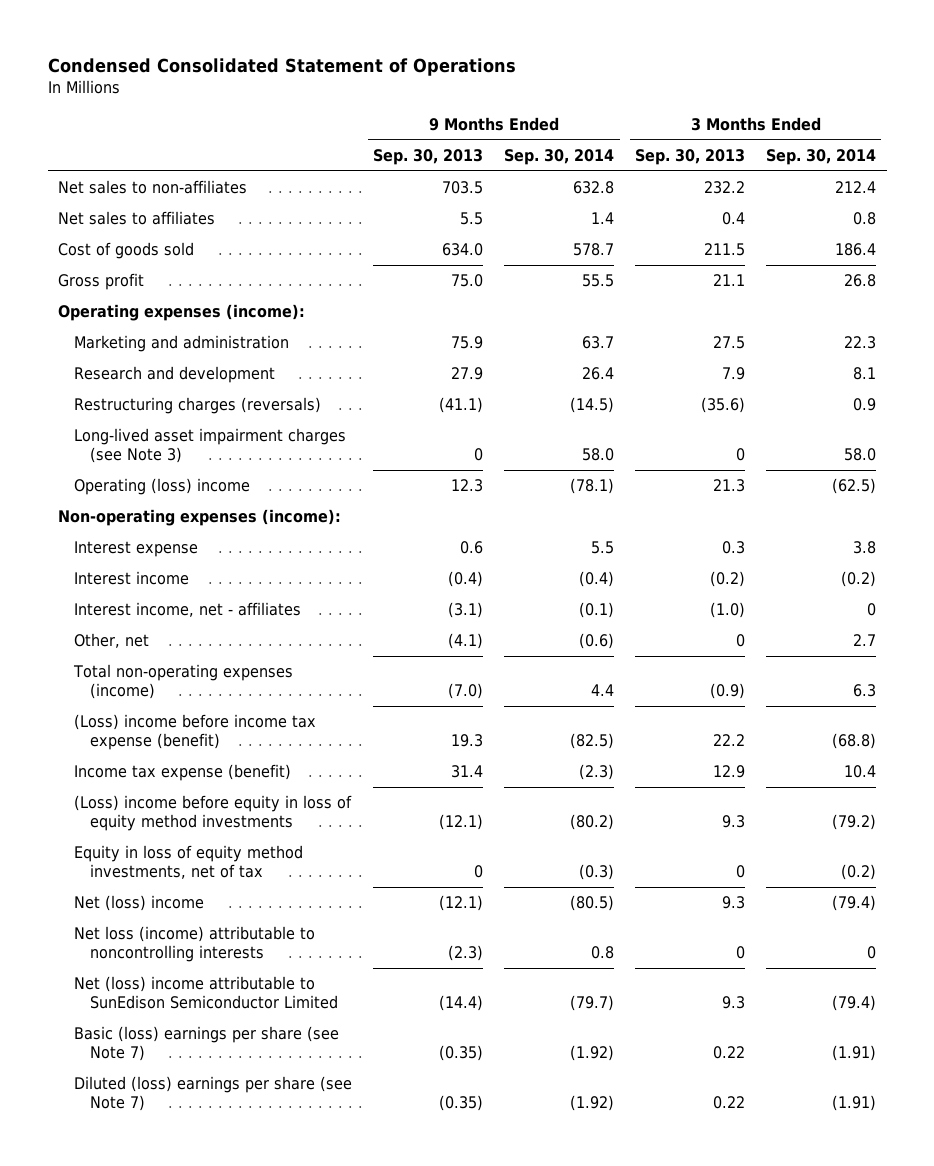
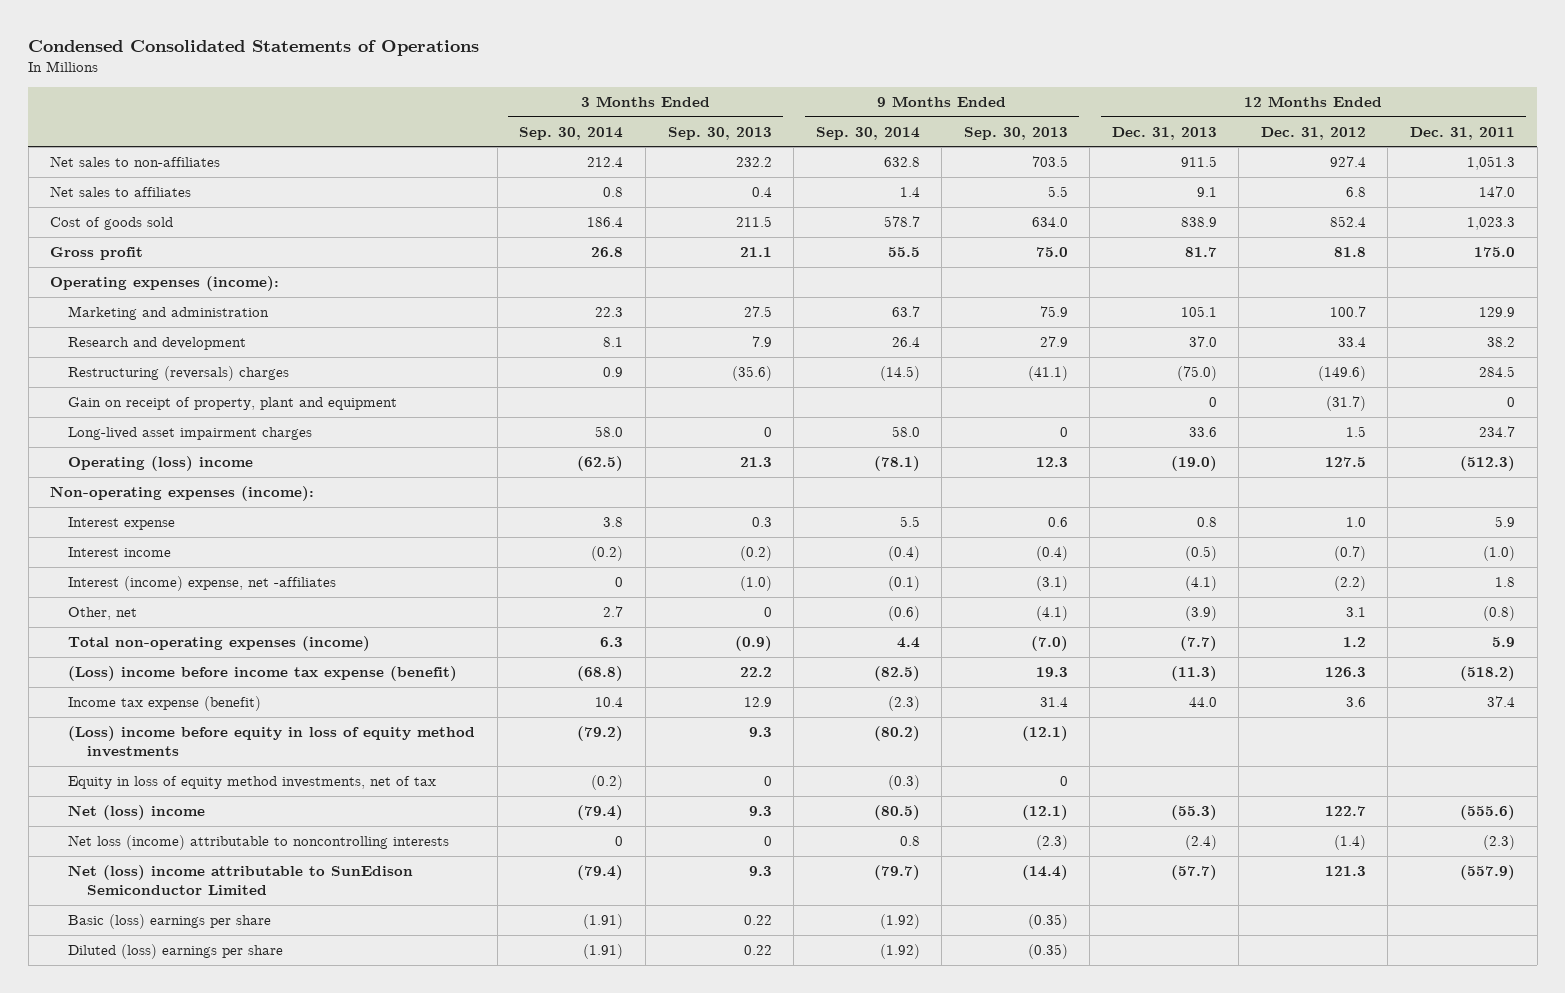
- Condensed Consolidated Statement of Operations
+ Condensed Consolidated Statements of Operations
- | 9 Months Ended Sep. 30, 2013 | 9 Months Ended Sep. 30, 2014 | 3 Months Ended Sep. 30, 2013 | 3 Months Ended Sep. 30, 2014
+ | 3 Months Ended Sep. 30, 2014 | 3 Months Ended Sep. 30, 2013 | 9 Months Ended Sep. 30, 2014 | 9 Months Ended Sep. 30, 2013 | 12 Months Ended Dec. 31, 2013 | 12 Months Ended Dec. 31, 2012 | 12 Months Ended Dec. 31, 2011
- Restructuring charges (reversals) | (41.1) | (14.5) | (35.6) | 0.9
- Long-lived asset impairment charges (see Note 3) | 0 | 58.0 | 0 | 58.0
+ Restructuring (reversals) charges | 0.9 | (35.6) | (14.5) | (41.1) | (75.0) | (149.6) | 284.5
+ Gain on receipt of property, plant and equipment | | | | | 0 | (31.7) | 0
+ Long-lived asset impairment charges | 58.0 | 0 | 58.0 | 0 | 33.6 | 1.5 | 234.7
- Interest income, net - affiliates | (3.1) | (0.1) | (1.0) | 0
+ Interest (income) expense, net -affiliates | 0 | (1.0) | (0.1) | (3.1) | (4.1) | (2.2) | 1.8
- Basic (loss) earnings per share (see Note 7) | (0.35) | (1.92) | 0.22 | (1.91)
- Diluted (loss) earnings per share (see Note 7) | (0.35) | (1.92) | 0.22 | (1.91)
+ Basic (loss) earnings per share | (1.91) | 0.22 | (1.92) | (0.35) | | |
+ Diluted (loss) earnings per share | (1.91) | 0.22 | (1.92) | (0.35) | | |

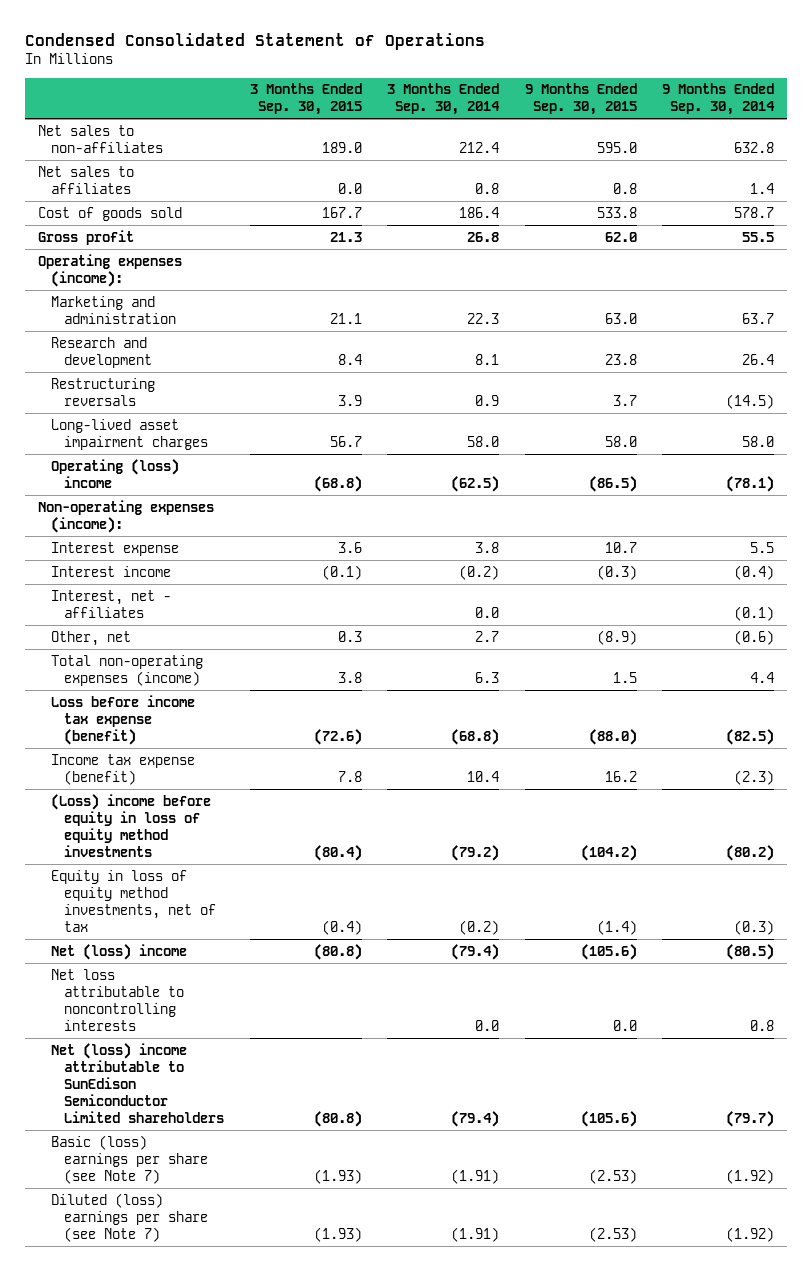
- Condensed Consolidated Statements of Operations
+ Condensed Consolidated Statement of Operations
- | 3 Months Ended Sep. 30, 2014 | 3 Months Ended Sep. 30, 2013 | 9 Months Ended Sep. 30, 2014 | 9 Months Ended Sep. 30, 2013 | 12 Months Ended Dec. 31, 2013 | 12 Months Ended Dec. 31, 2012 | 12 Months Ended Dec. 31, 2011
+ | 3 Months Ended Sep. 30, 2015 | 3 Months Ended Sep. 30, 2014 | 9 Months Ended Sep. 30, 2015 | 9 Months Ended Sep. 30, 2014
- Restructuring (reversals) charges | 0.9 | (35.6) | (14.5) | (41.1) | (75.0) | (149.6) | 284.5
- Gain on receipt of property, plant and equipment | | | | | 0 | (31.7) | 0
+ Restructuring reversals | 3.9 | 0.9 | 3.7 | (14.5)
- Interest (income) expense, net -affiliates | 0 | (1.0) | (0.1) | (3.1) | (4.1) | (2.2) | 1.8
+ Interest, net - affiliates | | 0.0 | | (0.1)
- (Loss) income before income tax expense (benefit) | (68.8) | 22.2 | (82.5) | 19.3 | (11.3) | 126.3 | (518.2)
+ Loss before income tax expense (benefit) | (72.6) | (68.8) | (88.0) | (82.5)
- Net loss (income) attributable to noncontrolling interests | 0 | 0 | 0.8 | (2.3) | (2.4) | (1.4) | (2.3)
- Net (loss) income attributable to SunEdison Semiconductor Limited | (79.4) | 9.3 | (79.7) | (14.4) | (57.7) | 121.3 | (557.9)
- Basic (loss) earnings per share | (1.91) | 0.22 | (1.92) | (0.35) | | |
- Diluted (loss) earnings per share | (1.91) | 0.22 | (1.92) | (0.35) | | |
+ Net loss attributable to noncontrolling interests | | 0.0 | 0.0 | 0.8
+ Net (loss) income attributable to SunEdison Semiconductor Limited shareholders | (80.8) | (79.4) | (105.6) | (79.7)
+ Basic (loss) earnings per share (see Note 7) | (1.93) | (1.91) | (2.53) | (1.92)
+ Diluted (loss) earnings per share (see Note 7) | (1.93) | (1.91) | (2.53) | (1.92)

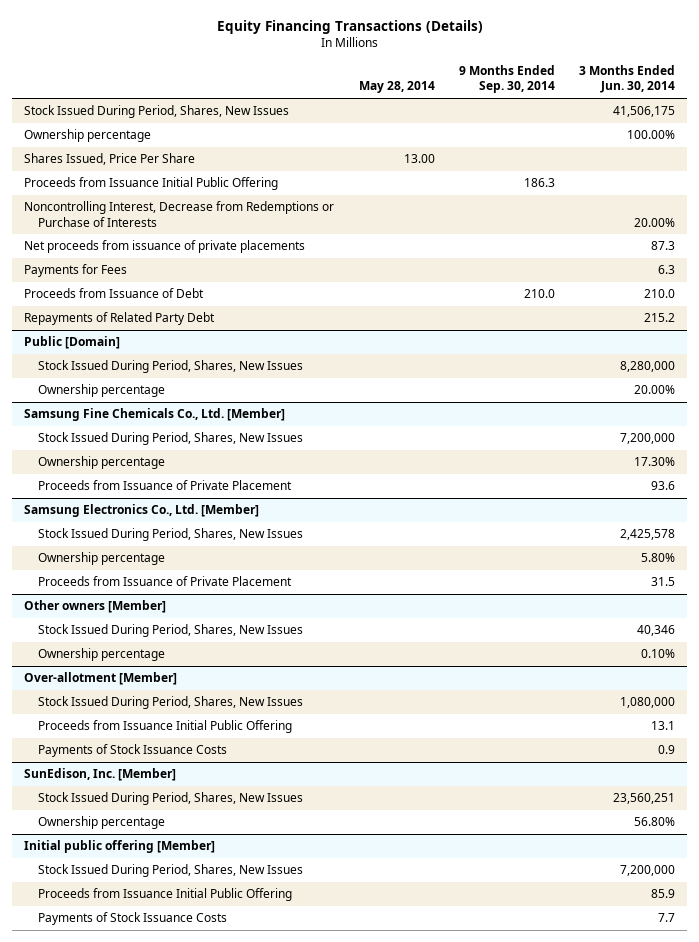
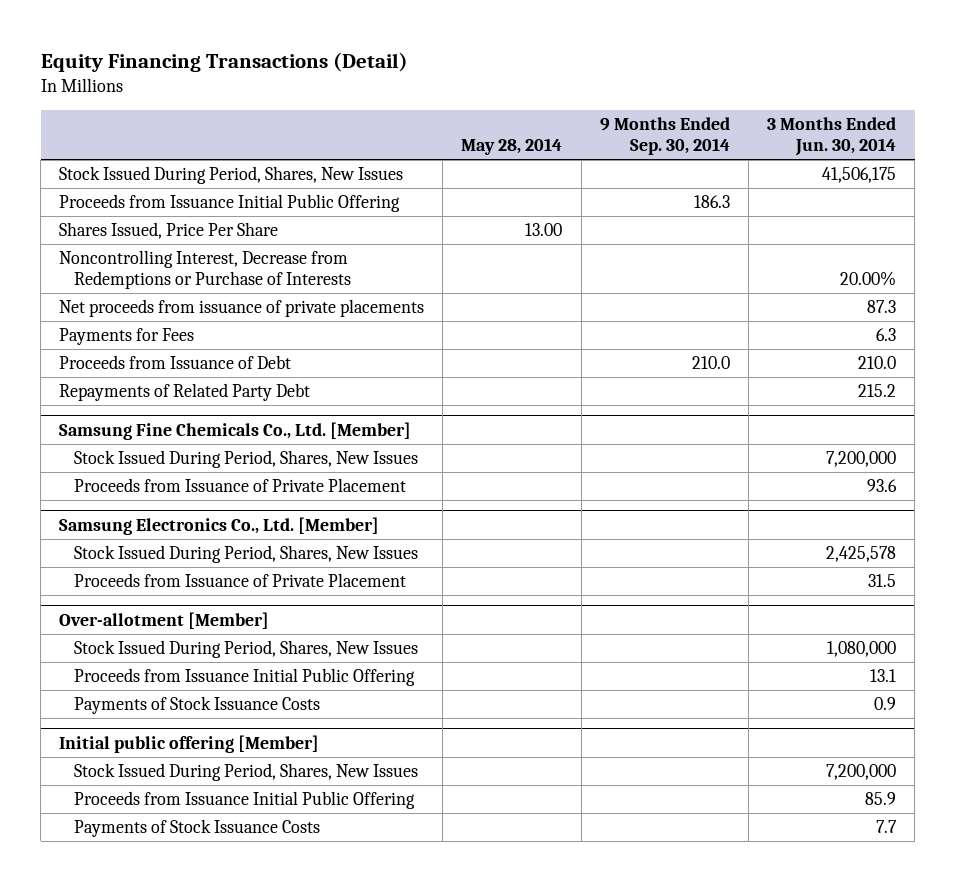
- Equity Financing Transactions (Details)
+ Equity Financing Transactions (Detail)
- Ownership percentage | | | 100.00%
moved down: Shares Issued, Price Per Share | 13.00 | |
- Public [Domain]
- Stock Issued During Period, Shares, New Issues | | | 8,280,000
- Ownership percentage | | | 20.00%
@ Samsung Fine Chemicals Co., Ltd. [Member]
- Ownership percentage | | | 17.30%
@ Samsung Electronics Co., Ltd. [Member]
- Ownership percentage | | | 5.80%
- Other owners [Member]
- Stock Issued During Period, Shares, New Issues | | | 40,346
- Ownership percentage | | | 0.10%
- SunEdison, Inc. [Member]
- Stock Issued During Period, Shares, New Issues | | | 23,560,251
- Ownership percentage | | | 56.80%

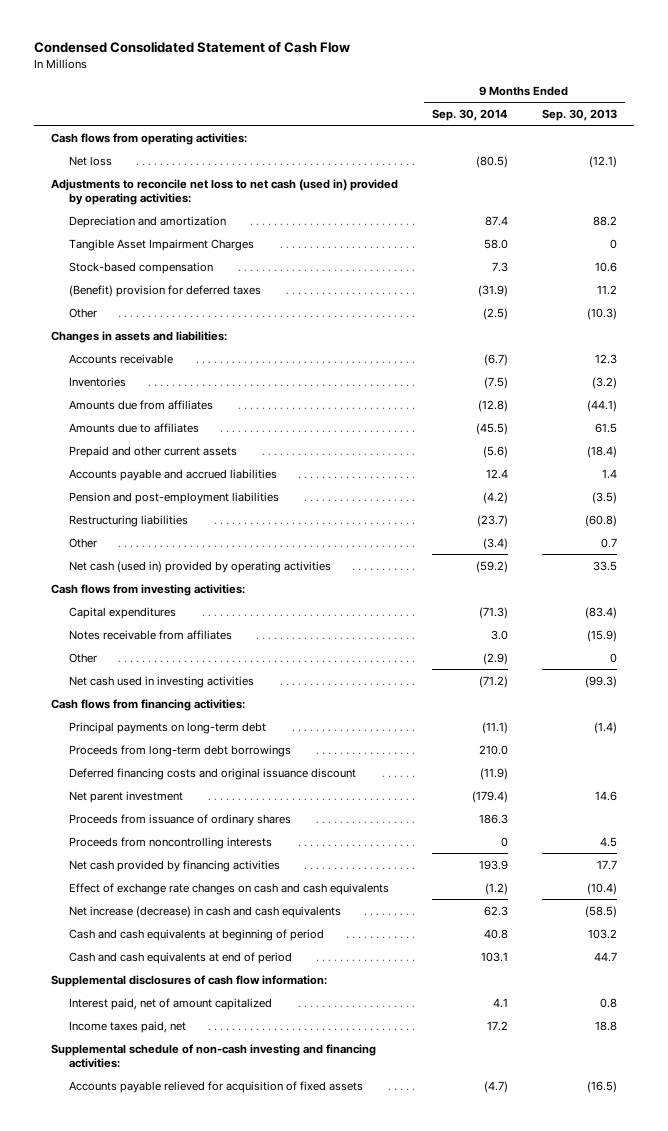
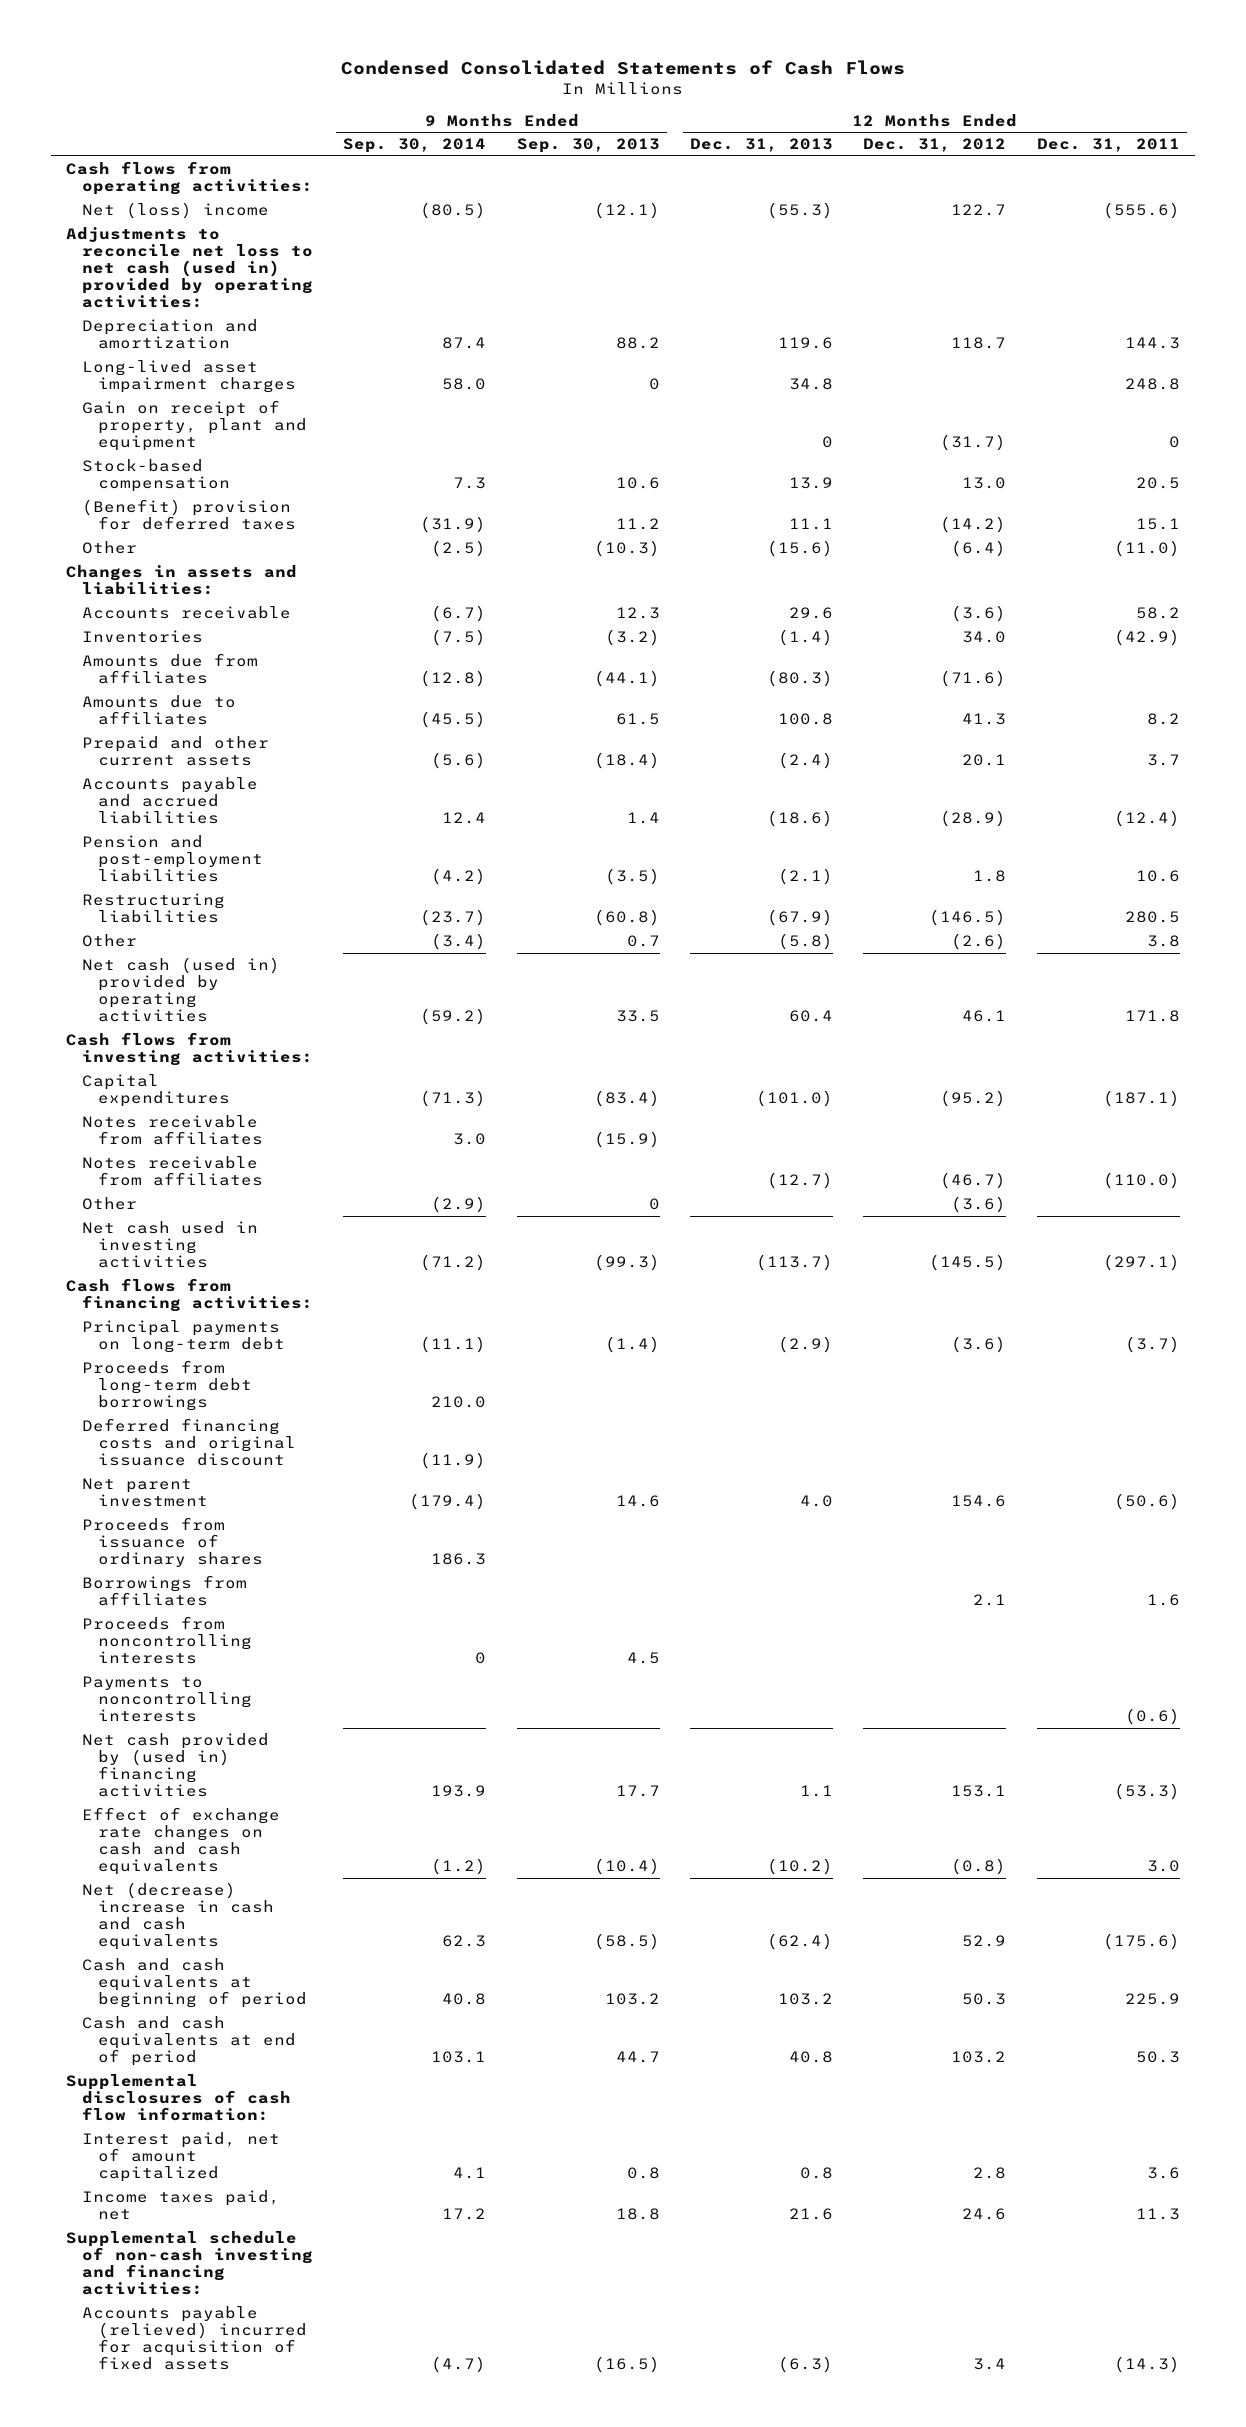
- Condensed Consolidated Statement of Cash Flow
+ Condensed Consolidated Statements of Cash Flows
- | 9 Months Ended Sep. 30, 2014 | 9 Months Ended Sep. 30, 2013
+ | 9 Months Ended Sep. 30, 2014 | 9 Months Ended Sep. 30, 2013 | 12 Months Ended Dec. 31, 2013 | 12 Months Ended Dec. 31, 2012 | 12 Months Ended Dec. 31, 2011
- Net loss | (80.5) | (12.1)
+ Net (loss) income | (80.5) | (12.1) | (55.3) | 122.7 | (555.6)
- Tangible Asset Impairment Charges | 58.0 | 0
+ Long-lived asset impairment charges | 58.0 | 0 | 34.8 | | 248.8
+ Gain on receipt of property, plant and equipment | | | 0 | (31.7) | 0
+ Notes receivable from affiliates | | | (12.7) | (46.7) | (110.0)
+ Borrowings from affiliates | | | | 2.1 | 1.6
- Net cash provided by financing activities | 193.9 | 17.7
+ Payments to noncontrolling interests | | | | | (0.6)
+ Net cash provided by (used in) financing activities | 193.9 | 17.7 | 1.1 | 153.1 | (53.3)
- Net increase (decrease) in cash and cash equivalents | 62.3 | (58.5)
+ Net (decrease) increase in cash and cash equivalents | 62.3 | (58.5) | (62.4) | 52.9 | (175.6)
- Accounts payable relieved for acquisition of fixed assets | (4.7) | (16.5)
+ Accounts payable (relieved) incurred for acquisition of fixed assets | (4.7) | (16.5) | (6.3) | 3.4 | (14.3)

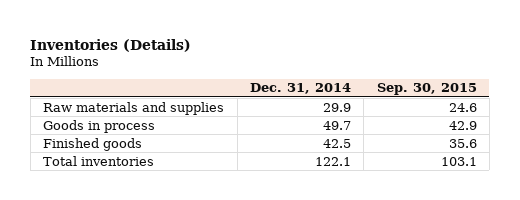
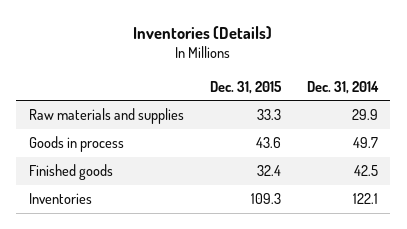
- | Dec. 31, 2014 | Sep. 30, 2015
+ | Dec. 31, 2015 | Dec. 31, 2014
- Total inventories | 122.1 | 103.1
+ Inventories | 109.3 | 122.1

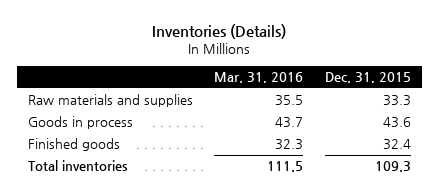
- | Dec. 31, 2015 | Dec. 31, 2014
+ | Mar. 31, 2016 | Dec. 31, 2015
- Inventories | 109.3 | 122.1
+ Total inventories | 111.5 | 109.3

